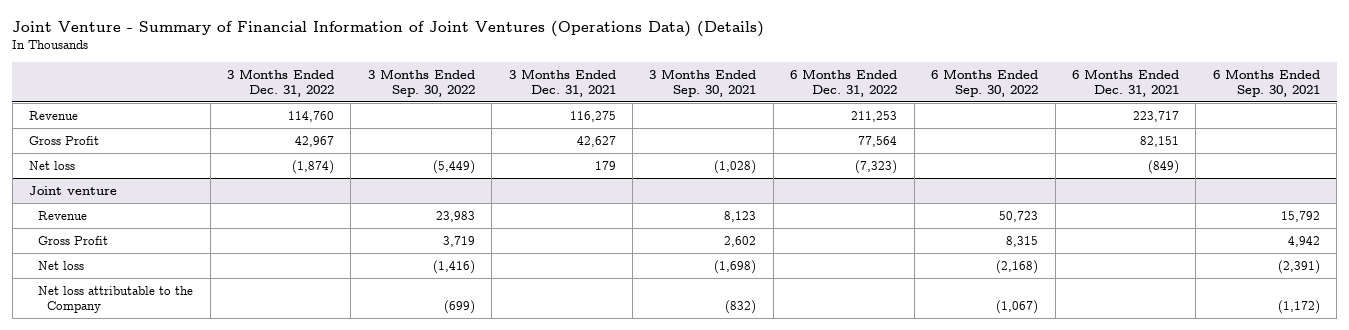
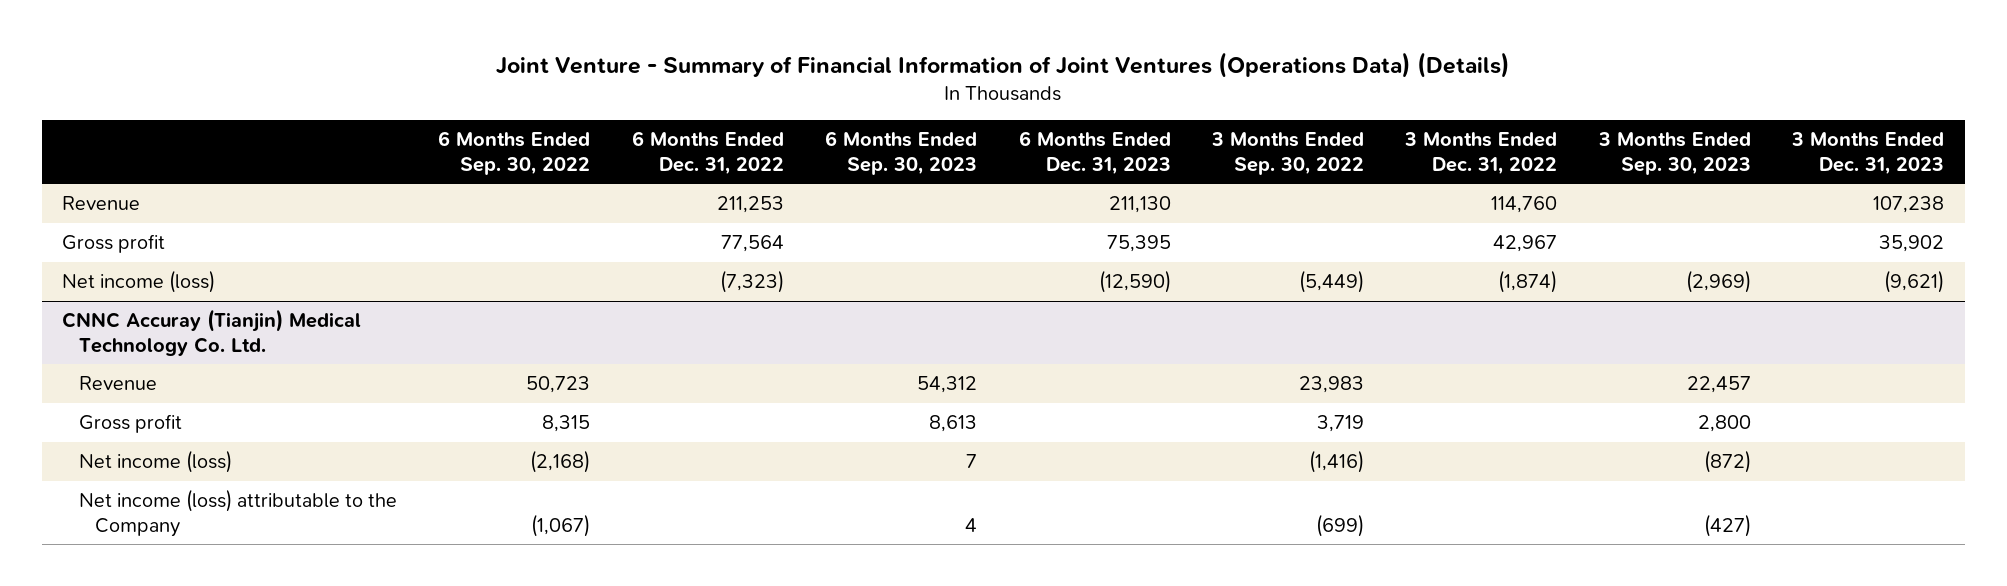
- | 3 Months Ended Dec. 31, 2022 | 3 Months Ended Sep. 30, 2022 | 3 Months Ended Dec. 31, 2021 | 3 Months Ended Sep. 30, 2021 | 6 Months Ended Dec. 31, 2022 | 6 Months Ended Sep. 30, 2022 | 6 Months Ended Dec. 31, 2021 | 6 Months Ended Sep. 30, 2021
+ | 6 Months Ended Sep. 30, 2022 | 6 Months Ended Dec. 31, 2022 | 6 Months Ended Sep. 30, 2023 | 6 Months Ended Dec. 31, 2023 | 3 Months Ended Sep. 30, 2022 | 3 Months Ended Dec. 31, 2022 | 3 Months Ended Sep. 30, 2023 | 3 Months Ended Dec. 31, 2023
- Gross Profit | 42,967 | | 42,627 | | 77,564 | | 82,151 |
- Net loss | (1,874) | (5,449) | 179 | (1,028) | (7,323) | | (849) |
- Joint venture
+ Gross profit | | 77,564 | | 75,395 | | 42,967 | | 35,902
+ Net income (loss) | | (7,323) | | (12,590) | (5,449) | (1,874) | (2,969) | (9,621)
+ CNNC Accuray (Tianjin) Medical Technology Co. Ltd.
- Gross Profit | | 3,719 | | 2,602 | | 8,315 | | 4,942
- Net loss | | (1,416) | | (1,698) | | (2,168) | | (2,391)
- Net loss attributable to the Company | | (699) | | (832) | | (1,067) | | (1,172)
+ Gross profit | 8,315 | | 8,613 | | 3,719 | | 2,800 |
+ Net income (loss) | (2,168) | | 7 | | (1,416) | | (872) |
+ Net income (loss) attributable to the Company | (1,067) | | 4 | | (699) | | (427) |

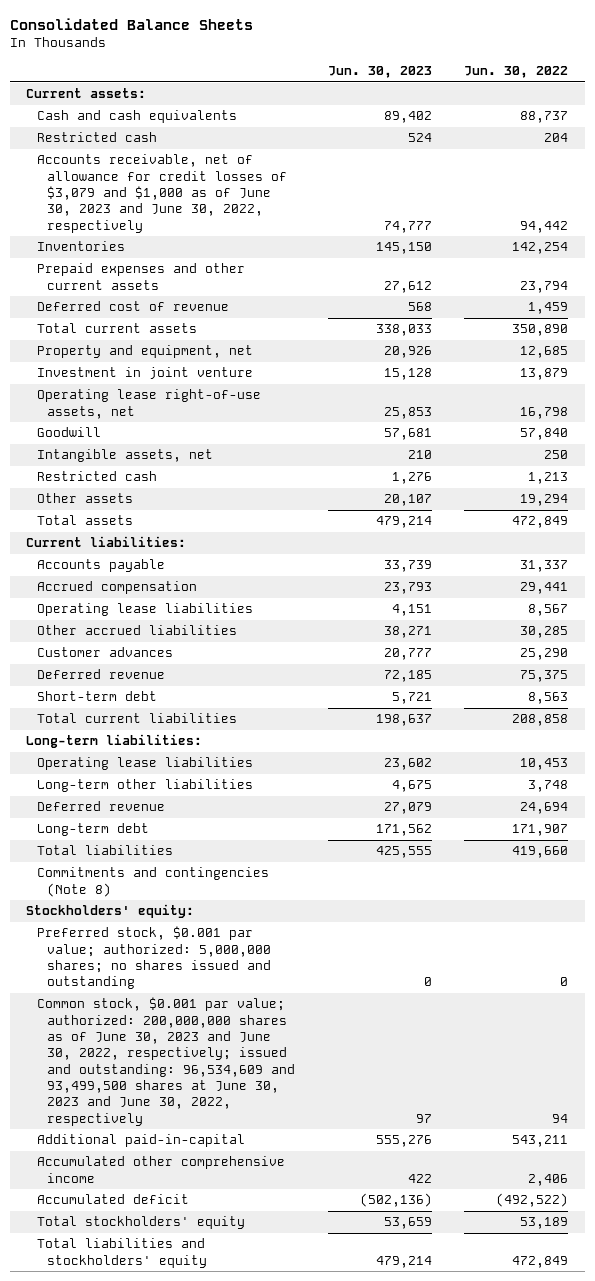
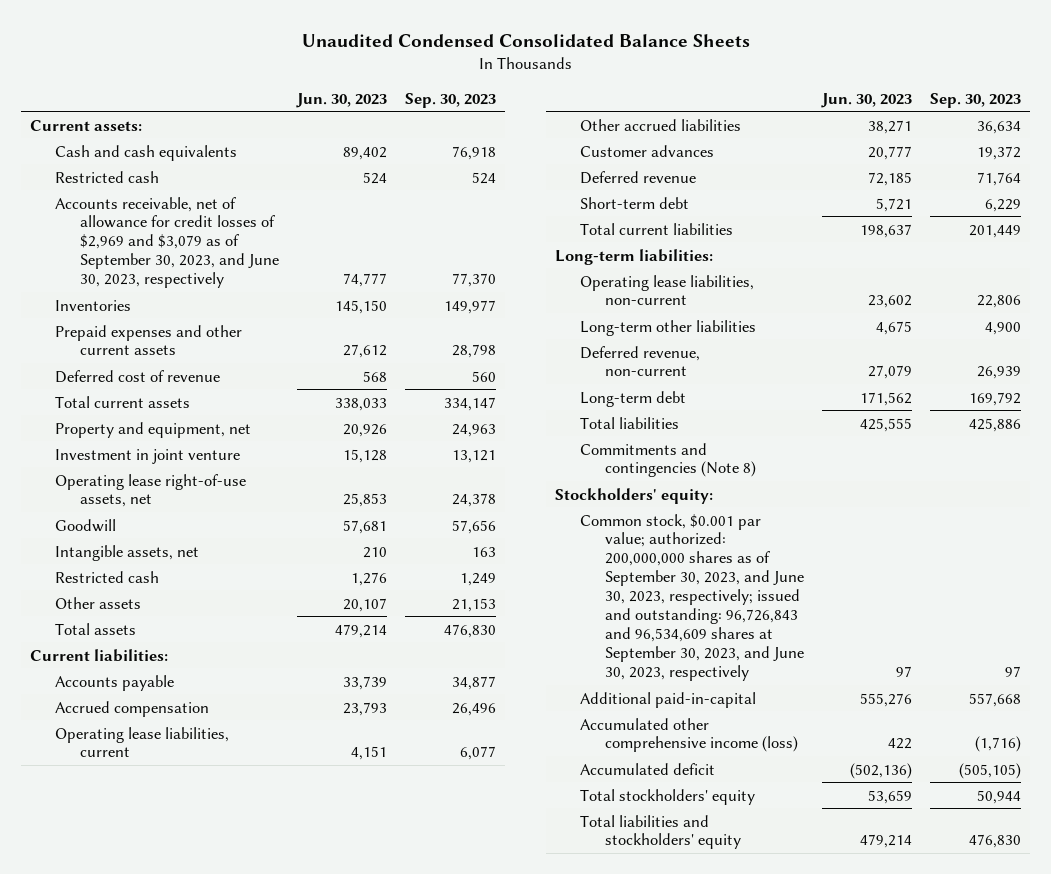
- Consolidated Balance Sheets
+ Unaudited Condensed Consolidated Balance Sheets
- | Jun. 30, 2023 | Jun. 30, 2022
+ | Jun. 30, 2023 | Sep. 30, 2023
- Accounts receivable, net of allowance for credit losses of $3,079 and $1,000 as of June 30, 2023 and June 30, 2022, respectively | 74,777 | 94,442
+ Accounts receivable, net of allowance for credit losses of $2,969 and $3,079 as of September 30, 2023, and June 30, 2023, respectively | 74,777 | 77,370
- Operating lease liabilities | 4,151 | 8,567
+ Operating lease liabilities, current | 4,151 | 6,077
- Operating lease liabilities | 23,602 | 10,453
+ Operating lease liabilities, non-current | 23,602 | 22,806
- Deferred revenue | 27,079 | 24,694
+ Deferred revenue, non-current | 27,079 | 26,939
- Preferred stock, $0.001 par value; authorized: 5,000,000 shares; no shares issued and outstanding | 0 | 0
- Common stock, $0.001 par value; authorized: 200,000,000 shares as of June 30, 2023 and June 30, 2022, respectively; issued and outstanding: 96,534,609 and 93,499,500 shares at June 30, 2023 and June 30, 2022, respectively | 97 | 94
+ Common stock, $0.001 par value; authorized: 200,000,000 shares as of September 30, 2023, and June 30, 2023, respectively; issued and outstanding: 96,726,843 and 96,534,609 shares at September 30, 2023, and June 30, 2023, respectively | 97 | 97
- Accumulated other comprehensive income | 422 | 2,406
+ Accumulated other comprehensive income (loss) | 422 | (1,716)

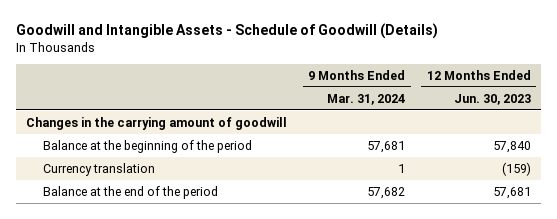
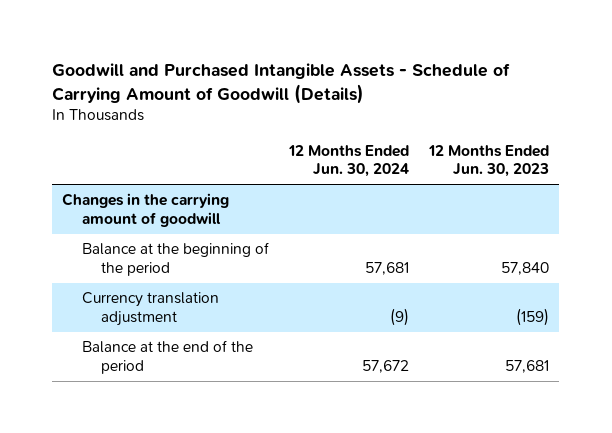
- Goodwill and Intangible Assets - Schedule of Goodwill (Details)
+ Goodwill and Purchased Intangible Assets - Schedule of Carrying Amount of Goodwill (Details)
- | 9 Months Ended Mar. 31, 2024 | 12 Months Ended Jun. 30, 2023
+ | 12 Months Ended Jun. 30, 2024 | 12 Months Ended Jun. 30, 2023
- Currency translation | 1 | (159)
+ Currency translation adjustment | (9) | (159)

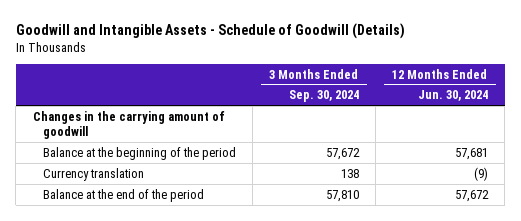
- Goodwill and Purchased Intangible Assets - Schedule of Carrying Amount of Goodwill (Details)
+ Goodwill and Intangible Assets - Schedule of Goodwill (Details)
- | 12 Months Ended Jun. 30, 2024 | 12 Months Ended Jun. 30, 2023
+ | 3 Months Ended Sep. 30, 2024 | 12 Months Ended Jun. 30, 2024
- Currency translation adjustment | (9) | (159)
+ Currency translation | 138 | (9)

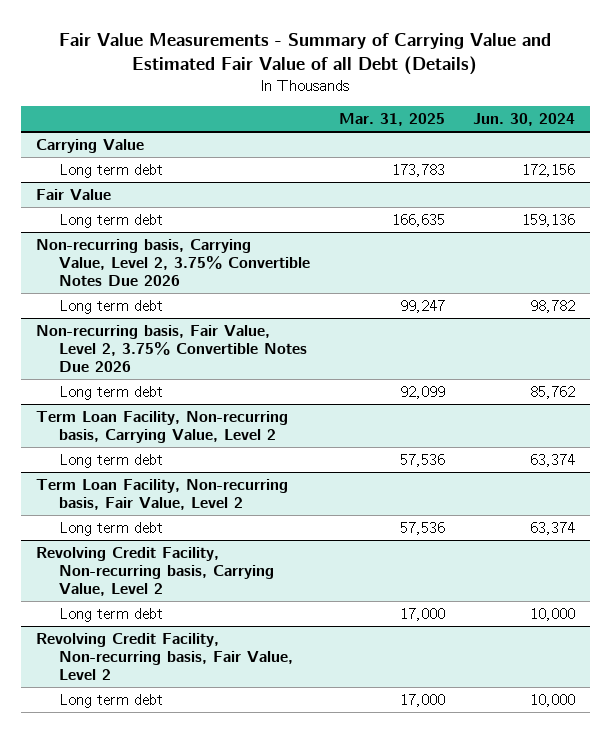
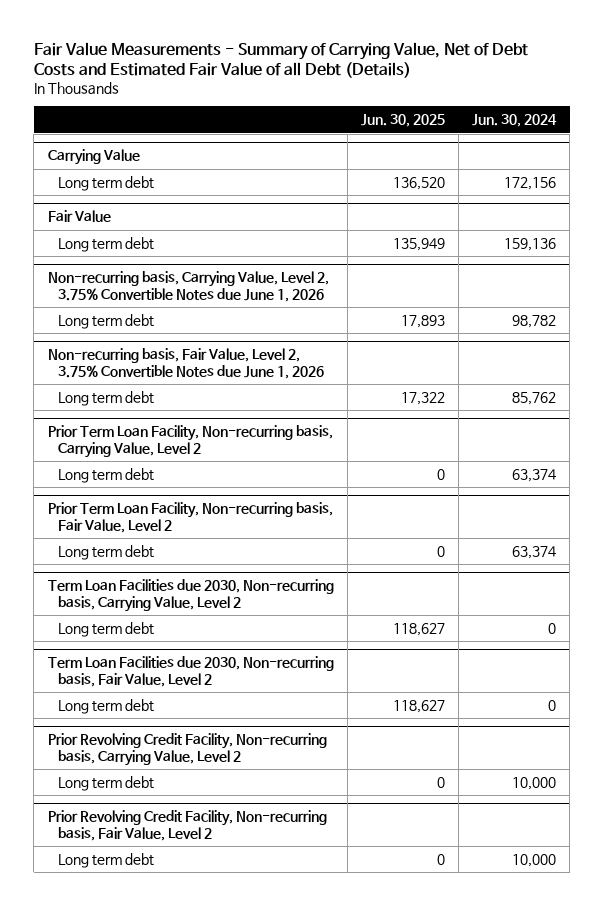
- Fair Value Measurements - Summary of Carrying Value and Estimated Fair Value of all Debt (Details)
+ Fair Value Measurements - Summary of Carrying Value, Net of Debt Costs and Estimated Fair Value of all Debt (Details)
- | Mar. 31, 2025 | Jun. 30, 2024
+ | Jun. 30, 2025 | Jun. 30, 2024
- Non-recurring basis, Carrying Value, Level 2, 3.75% Convertible Notes Due 2026
+ Non-recurring basis, Carrying Value, Level 2, 3.75% Convertible Notes due June 1, 2026
- Non-recurring basis, Fair Value, Level 2, 3.75% Convertible Notes Due 2026
+ Non-recurring basis, Fair Value, Level 2, 3.75% Convertible Notes due June 1, 2026
- Term Loan Facility, Non-recurring basis, Carrying Value, Level 2
+ Prior Term Loan Facility, Non-recurring basis, Carrying Value, Level 2
- Term Loan Facility, Non-recurring basis, Fair Value, Level 2
+ Prior Term Loan Facility, Non-recurring basis, Fair Value, Level 2
- Revolving Credit Facility, Non-recurring basis, Carrying Value, Level 2
+ Term Loan Facilities due 2030, Non-recurring basis, Carrying Value, Level 2
+ Long term debt | 118,627 | 0
+ Term Loan Facilities due 2030, Non-recurring basis, Fair Value, Level 2
+ Long term debt | 118,627 | 0
+ Prior Revolving Credit Facility, Non-recurring basis, Carrying Value, Level 2
- Revolving Credit Facility, Non-recurring basis, Fair Value, Level 2
+ Prior Revolving Credit Facility, Non-recurring basis, Fair Value, Level 2

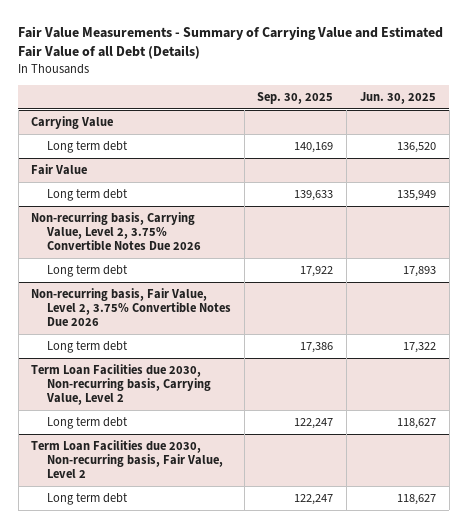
- Fair Value Measurements - Summary of Carrying Value, Net of Debt Costs and Estimated Fair Value of all Debt (Details)
+ Fair Value Measurements - Summary of Carrying Value and Estimated Fair Value of all Debt (Details)
- | Jun. 30, 2025 | Jun. 30, 2024
+ | Sep. 30, 2025 | Jun. 30, 2025
- Non-recurring basis, Carrying Value, Level 2, 3.75% Convertible Notes due June 1, 2026
+ Non-recurring basis, Carrying Value, Level 2, 3.75% Convertible Notes Due 2026
- Non-recurring basis, Fair Value, Level 2, 3.75% Convertible Notes due June 1, 2026
+ Non-recurring basis, Fair Value, Level 2, 3.75% Convertible Notes Due 2026
- Prior Term Loan Facility, Non-recurring basis, Carrying Value, Level 2
- Long term debt | 0 | 63,374
- Prior Term Loan Facility, Non-recurring basis, Fair Value, Level 2
- Long term debt | 0 | 63,374
- Prior Revolving Credit Facility, Non-recurring basis, Carrying Value, Level 2
- Long term debt | 0 | 10,000
- Prior Revolving Credit Facility, Non-recurring basis, Fair Value, Level 2
- Long term debt | 0 | 10,000

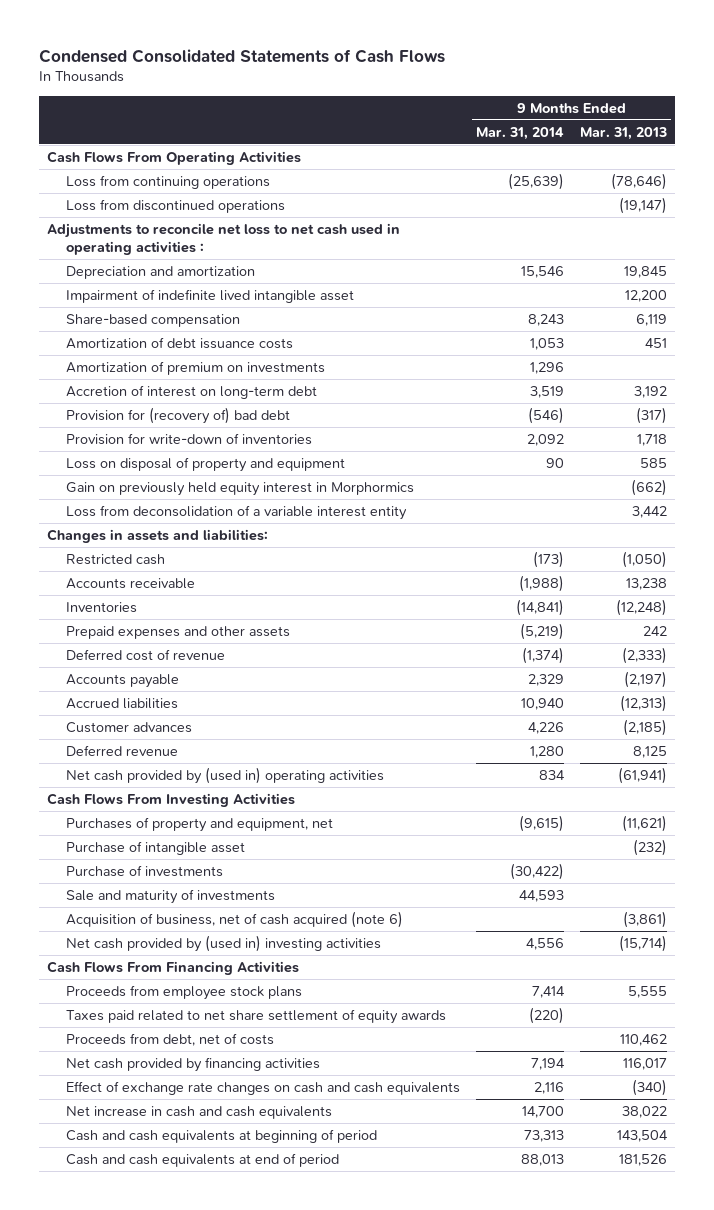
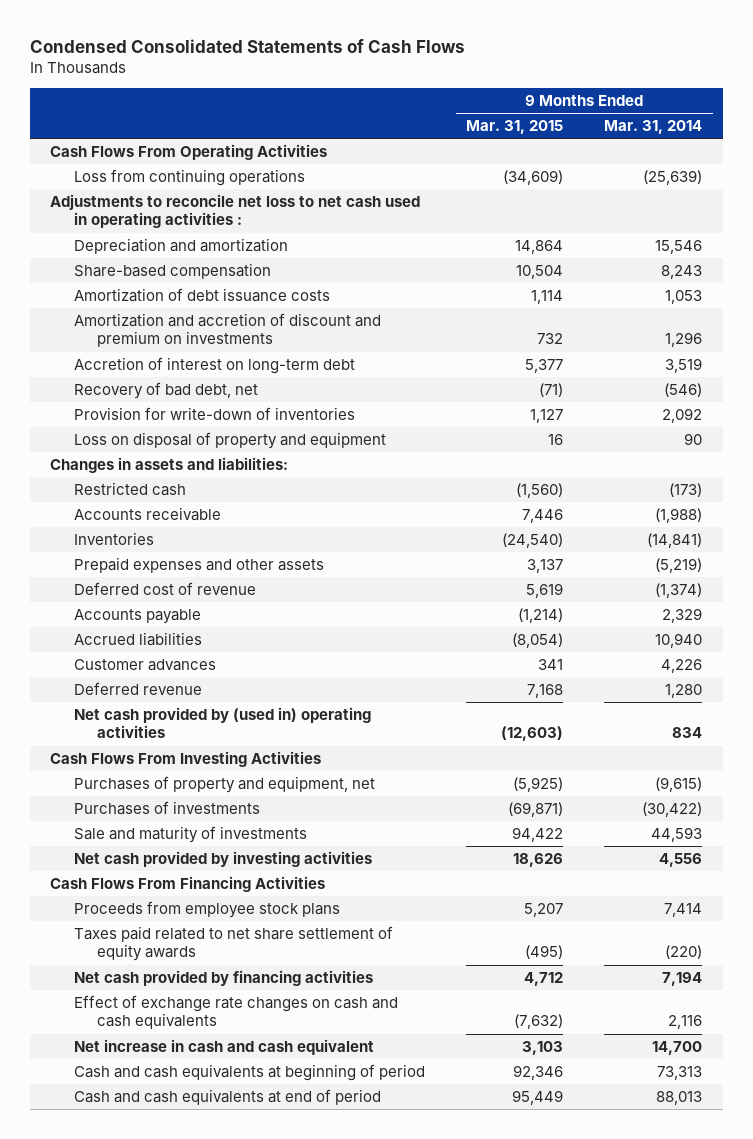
- | 9 Months Ended Mar. 31, 2014 | 9 Months Ended Mar. 31, 2013
+ | 9 Months Ended Mar. 31, 2015 | 9 Months Ended Mar. 31, 2014
- Loss from discontinued operations | | (19,147)
- Impairment of indefinite lived intangible asset | | 12,200
- Amortization of premium on investments | 1,296 |
+ Amortization and accretion of discount and premium on investments | 732 | 1,296
- Provision for (recovery of) bad debt | (546) | (317)
+ Recovery of bad debt, net | (71) | (546)
- Gain on previously held equity interest in Morphormics | | (662)
- Loss from deconsolidation of a variable interest entity | | 3,442
- Purchase of intangible asset | | (232)
- Purchase of investments | (30,422) |
+ Purchases of investments | (69,871) | (30,422)
- Acquisition of business, net of cash acquired (note 6) | | (3,861)
- Net cash provided by (used in) investing activities | 4,556 | (15,714)
+ Net cash provided by investing activities | 18,626 | 4,556
- Proceeds from debt, net of costs | | 110,462
- Net increase in cash and cash equivalents | 14,700 | 38,022
+ Net increase in cash and cash equivalent | 3,103 | 14,700

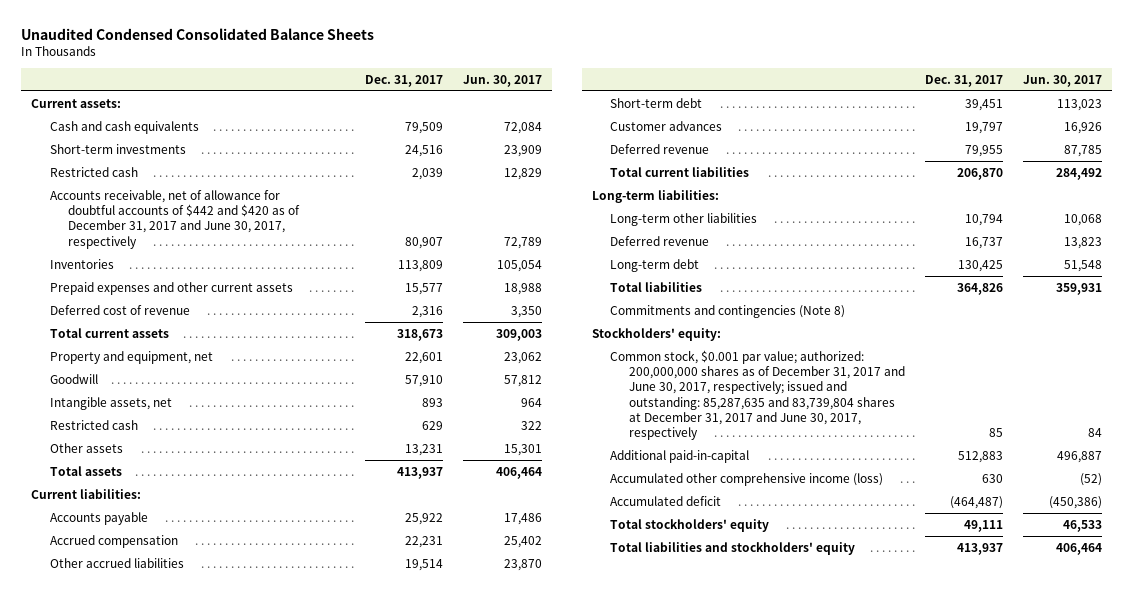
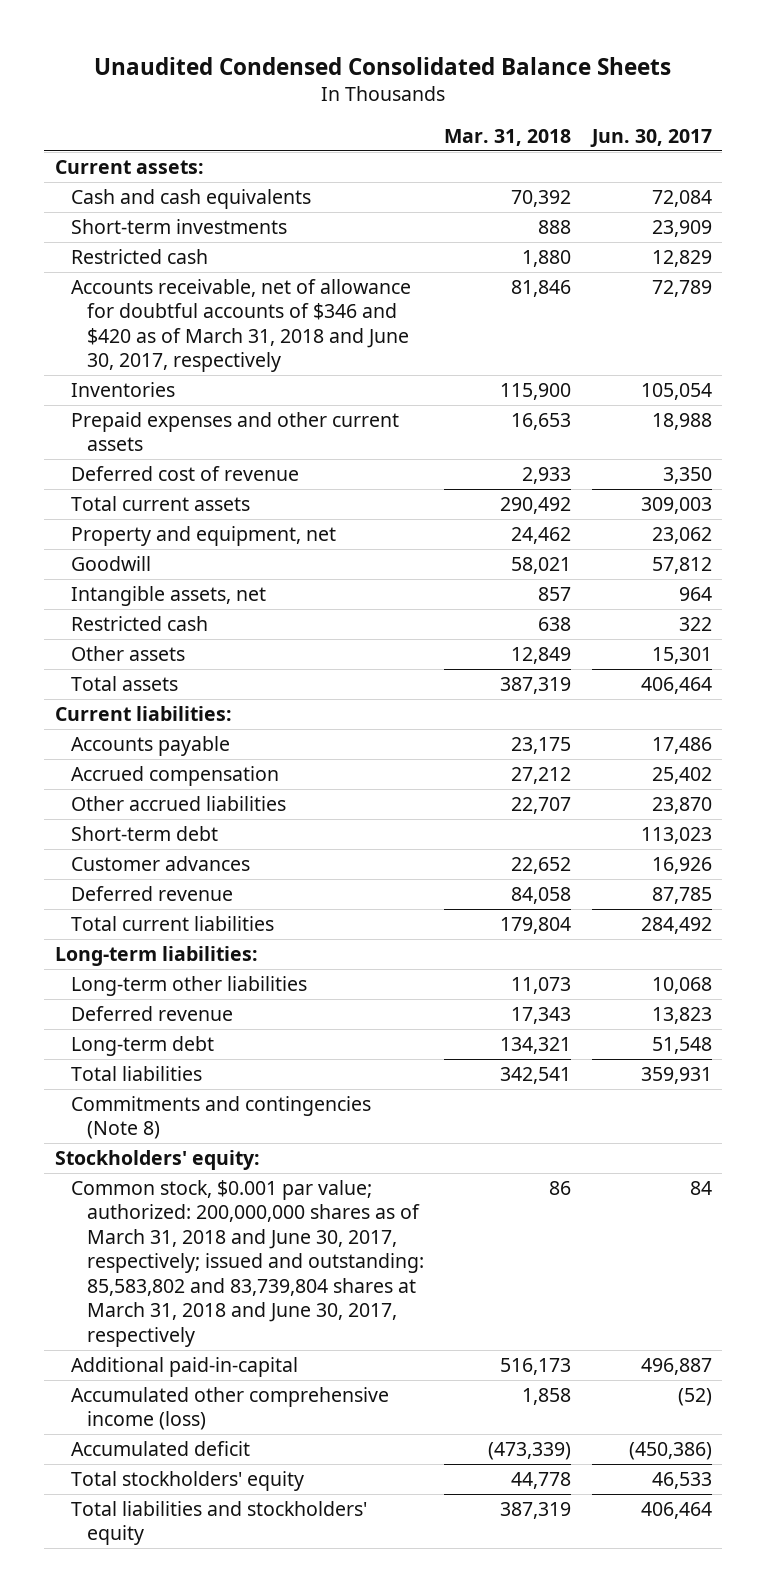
- | Dec. 31, 2017 | Jun. 30, 2017
+ | Mar. 31, 2018 | Jun. 30, 2017
- Accounts receivable, net of allowance for doubtful accounts of $442 and $420 as of December 31, 2017 and June 30, 2017, respectively | 80,907 | 72,789
+ Accounts receivable, net of allowance for doubtful accounts of $346 and $420 as of March 31, 2018 and June 30, 2017, respectively | 81,846 | 72,789
- Common stock, $0.001 par value; authorized: 200,000,000 shares as of December 31, 2017 and June 30, 2017, respectively; issued and outstanding: 85,287,635 and 83,739,804 shares at December 31, 2017 and June 30, 2017, respectively | 85 | 84
+ Common stock, $0.001 par value; authorized: 200,000,000 shares as of March 31, 2018 and June 30, 2017, respectively; issued and outstanding: 85,583,802 and 83,739,804 shares at March 31, 2018 and June 30, 2017, respectively | 86 | 84

